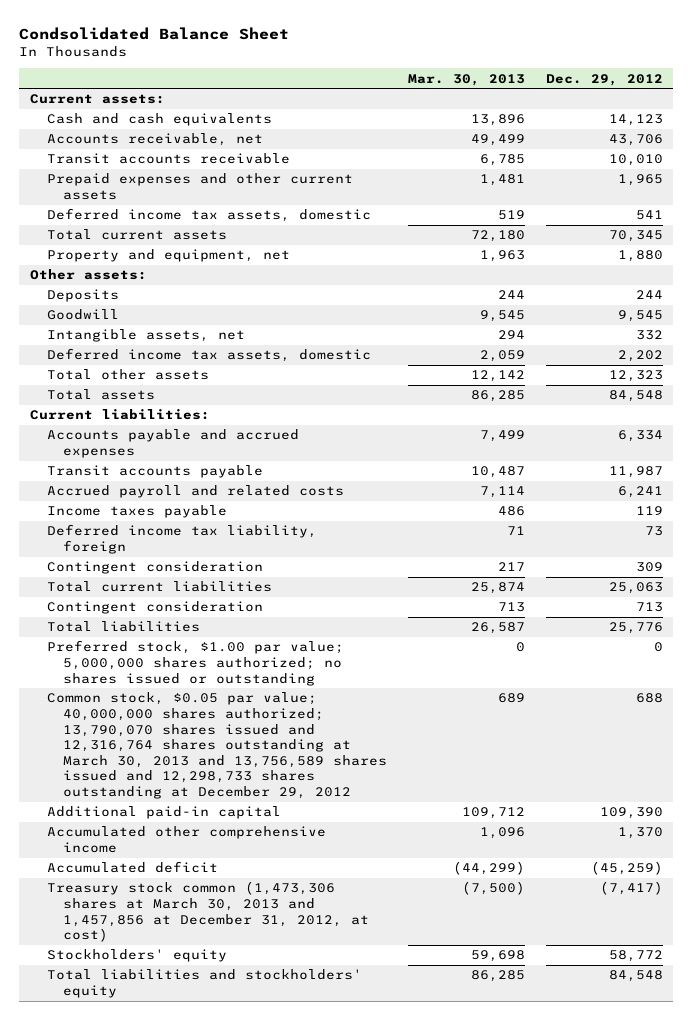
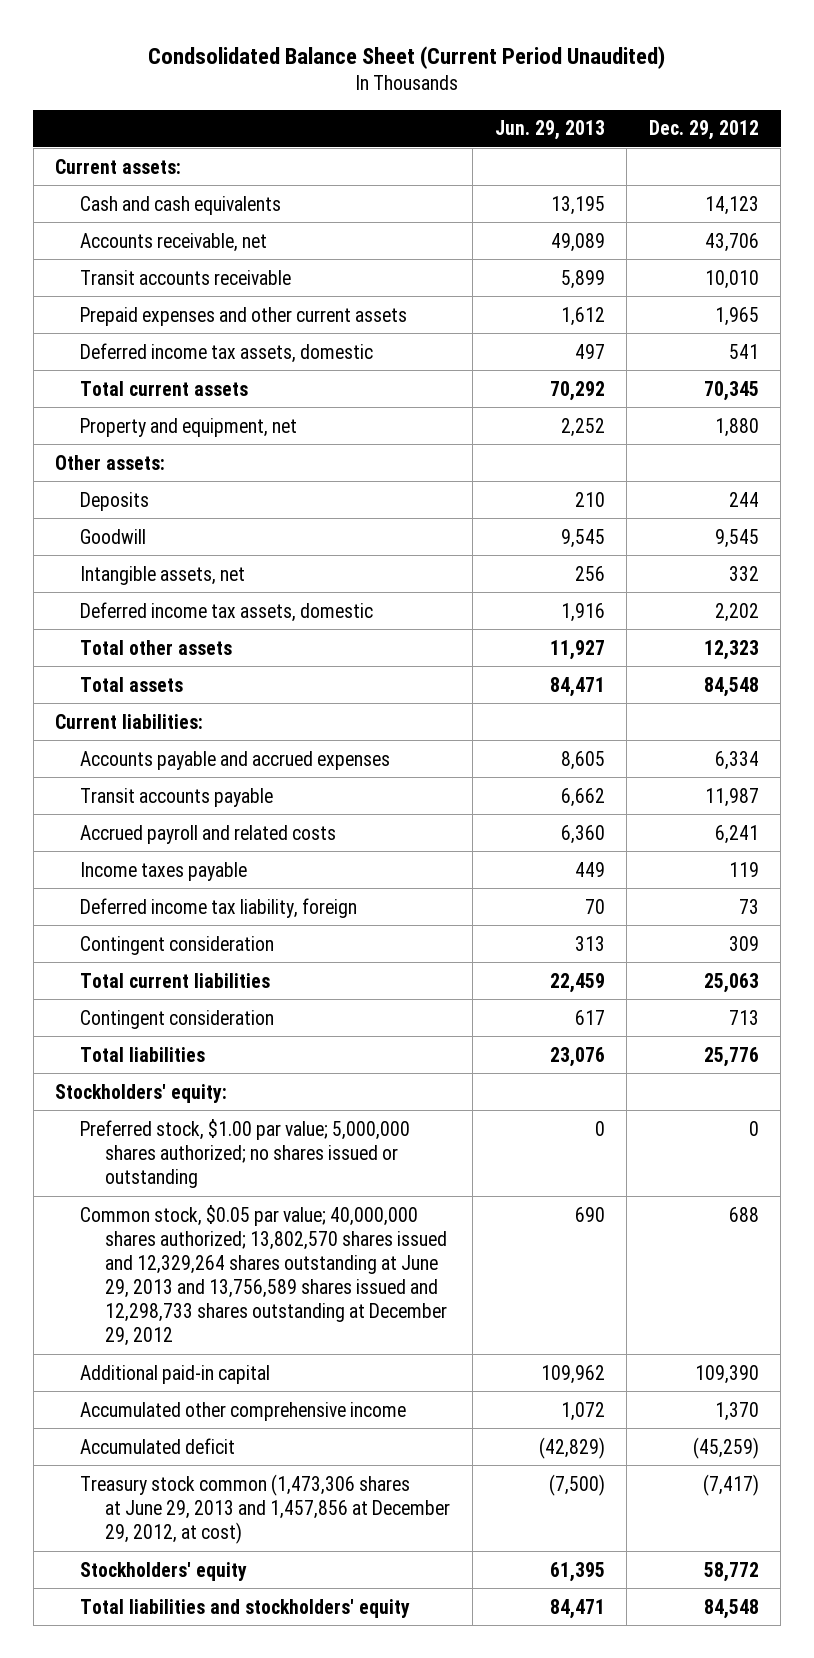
- Condsolidated Balance Sheet
+ Condsolidated Balance Sheet (Current Period Unaudited)
- | Mar. 30, 2013 | Dec. 29, 2012
+ | Jun. 29, 2013 | Dec. 29, 2012
+ Stockholders' equity:
- Common stock, $0.05 par value; 40,000,000 shares authorized; 13,790,070 shares issued and 12,316,764 shares outstanding at March 30, 2013 and 13,756,589 shares issued and 12,298,733 shares outstanding at December 29, 2012 | 689 | 688
+ Common stock, $0.05 par value; 40,000,000 shares authorized; 13,802,570 shares issued and 12,329,264 shares outstanding at June 29, 2013 and 13,756,589 shares issued and 12,298,733 shares outstanding at December 29, 2012 | 690 | 688
- Treasury stock common (1,473,306 shares at March 30, 2013 and 1,457,856 at December 31, 2012, at cost) | (7,500) | (7,417)
+ Treasury stock common (1,473,306 shares at June 29, 2013 and 1,457,856 at December 29, 2012, at cost) | (7,500) | (7,417)

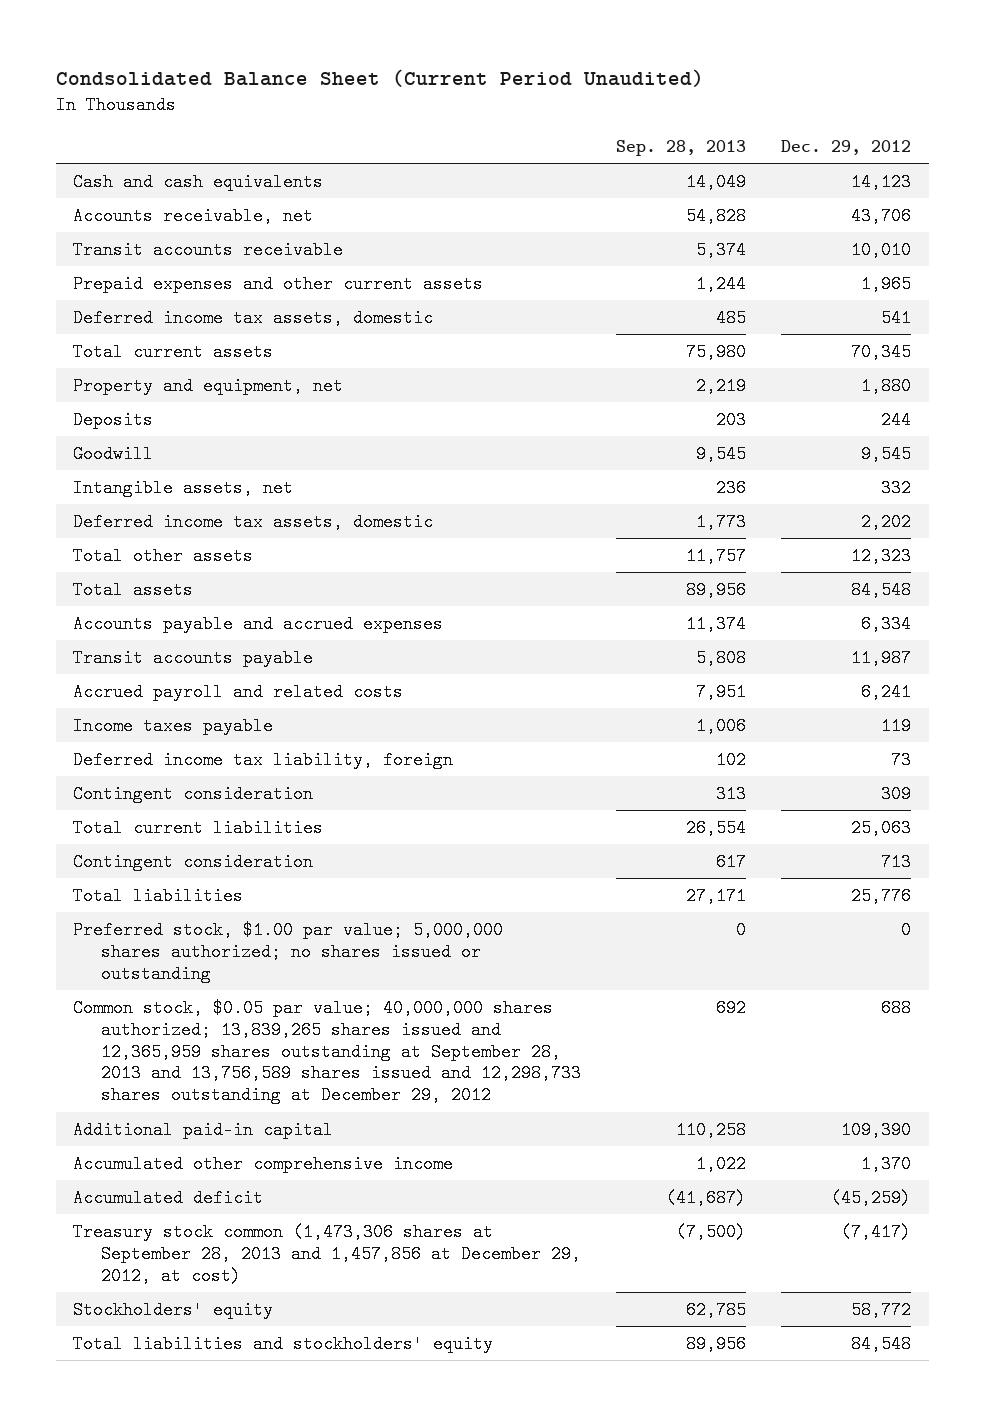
- | Jun. 29, 2013 | Dec. 29, 2012
+ | Sep. 28, 2013 | Dec. 29, 2012
- Current assets:
- Other assets:
- Current liabilities:
- Stockholders' equity:
- Common stock, $0.05 par value; 40,000,000 shares authorized; 13,802,570 shares issued and 12,329,264 shares outstanding at June 29, 2013 and 13,756,589 shares issued and 12,298,733 shares outstanding at December 29, 2012 | 690 | 688
+ Common stock, $0.05 par value; 40,000,000 shares authorized; 13,839,265 shares issued and 12,365,959 shares outstanding at September 28, 2013 and 13,756,589 shares issued and 12,298,733 shares outstanding at December 29, 2012 | 692 | 688
- Treasury stock common (1,473,306 shares at June 29, 2013 and 1,457,856 at December 29, 2012, at cost) | (7,500) | (7,417)
+ Treasury stock common (1,473,306 shares at September 28, 2013 and 1,457,856 at December 29, 2012, at cost) | (7,500) | (7,417)

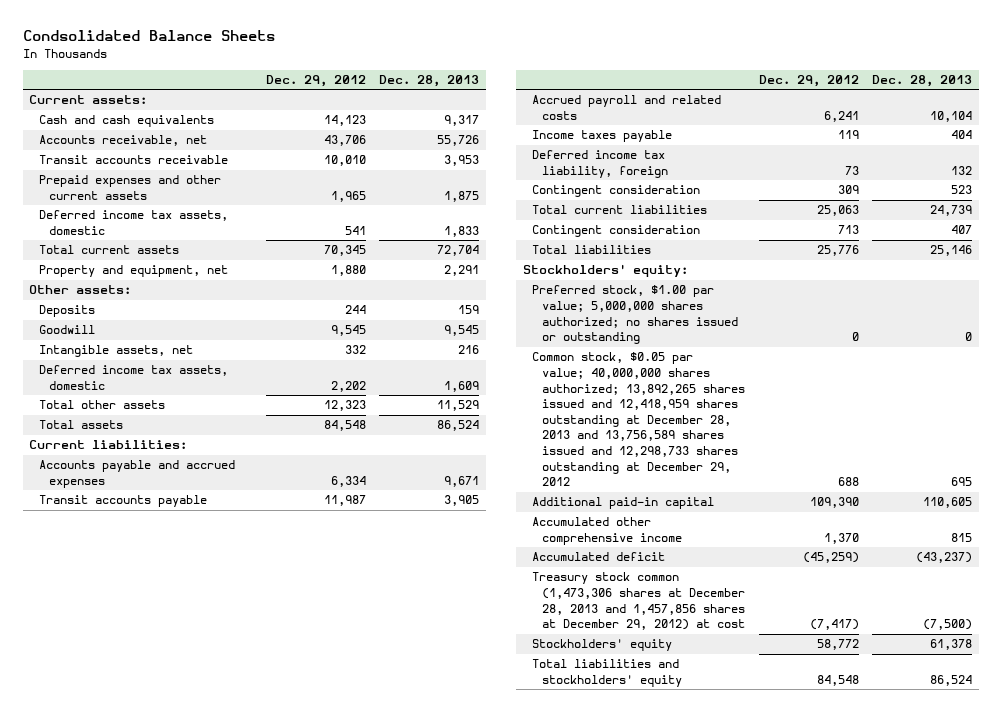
- Condsolidated Balance Sheet (Current Period Unaudited)
+ Condsolidated Balance Sheets
- | Sep. 28, 2013 | Dec. 29, 2012
+ | Dec. 29, 2012 | Dec. 28, 2013
+ Current assets:
+ Other assets:
+ Current liabilities:
+ Stockholders' equity:
- Common stock, $0.05 par value; 40,000,000 shares authorized; 13,839,265 shares issued and 12,365,959 shares outstanding at September 28, 2013 and 13,756,589 shares issued and 12,298,733 shares outstanding at December 29, 2012 | 692 | 688
+ Common stock, $0.05 par value; 40,000,000 shares authorized; 13,892,265 shares issued and 12,418,959 shares outstanding at December 28, 2013 and 13,756,589 shares issued and 12,298,733 shares outstanding at December 29, 2012 | 688 | 695
- Treasury stock common (1,473,306 shares at September 28, 2013 and 1,457,856 at December 29, 2012, at cost) | (7,500) | (7,417)
+ Treasury stock common (1,473,306 shares at December 28, 2013 and 1,457,856 shares at December 29, 2012) at cost | (7,417) | (7,500)

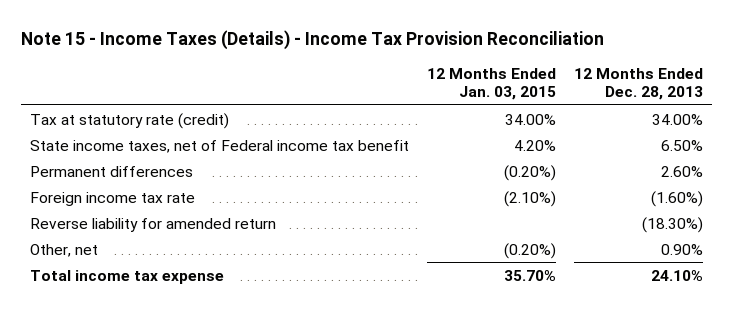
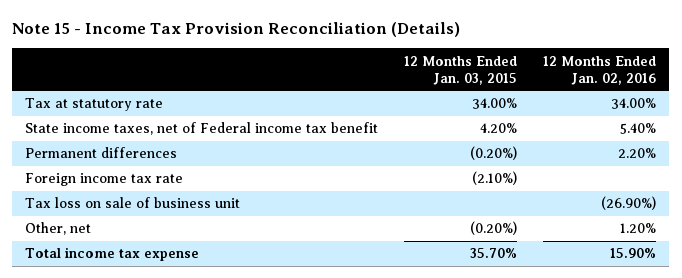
- Note 15 - Income Taxes (Details) - Income Tax Provision Reconciliation
+ Note 15 - Income Tax Provision Reconciliation (Details)
- | 12 Months Ended Jan. 03, 2015 | 12 Months Ended Dec. 28, 2013
+ | 12 Months Ended Jan. 03, 2015 | 12 Months Ended Jan. 02, 2016
- Tax at statutory rate (credit) | 34.00% | 34.00%
+ Tax at statutory rate | 34.00% | 34.00%
- Reverse liability for amended return | | (18.30%)
+ Tax loss on sale of business unit | | (26.90%)

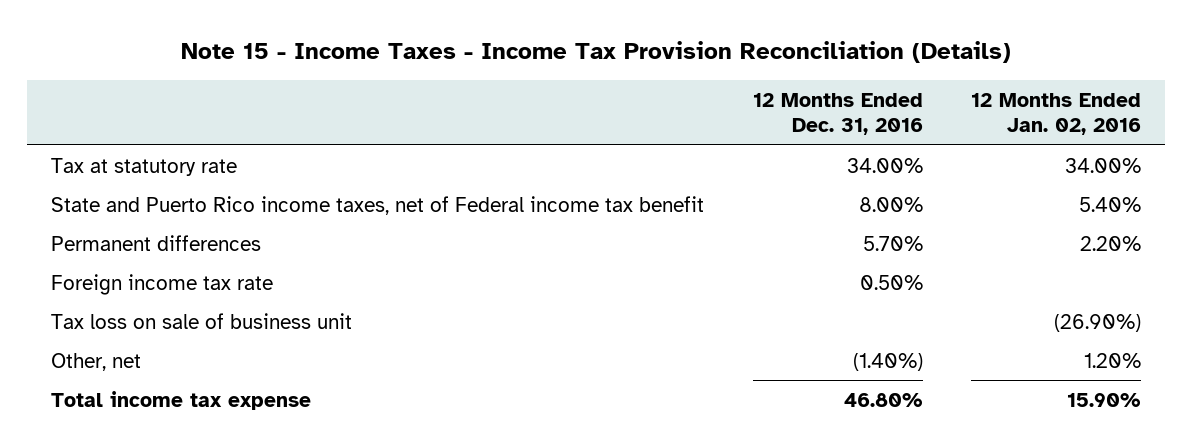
- Note 15 - Income Tax Provision Reconciliation (Details)
+ Note 15 - Income Taxes - Income Tax Provision Reconciliation (Details)
- | 12 Months Ended Jan. 03, 2015 | 12 Months Ended Jan. 02, 2016
+ | 12 Months Ended Dec. 31, 2016 | 12 Months Ended Jan. 02, 2016
- State income taxes, net of Federal income tax benefit | 4.20% | 5.40%
+ State and Puerto Rico income taxes, net of Federal income tax benefit | 8.00% | 5.40%

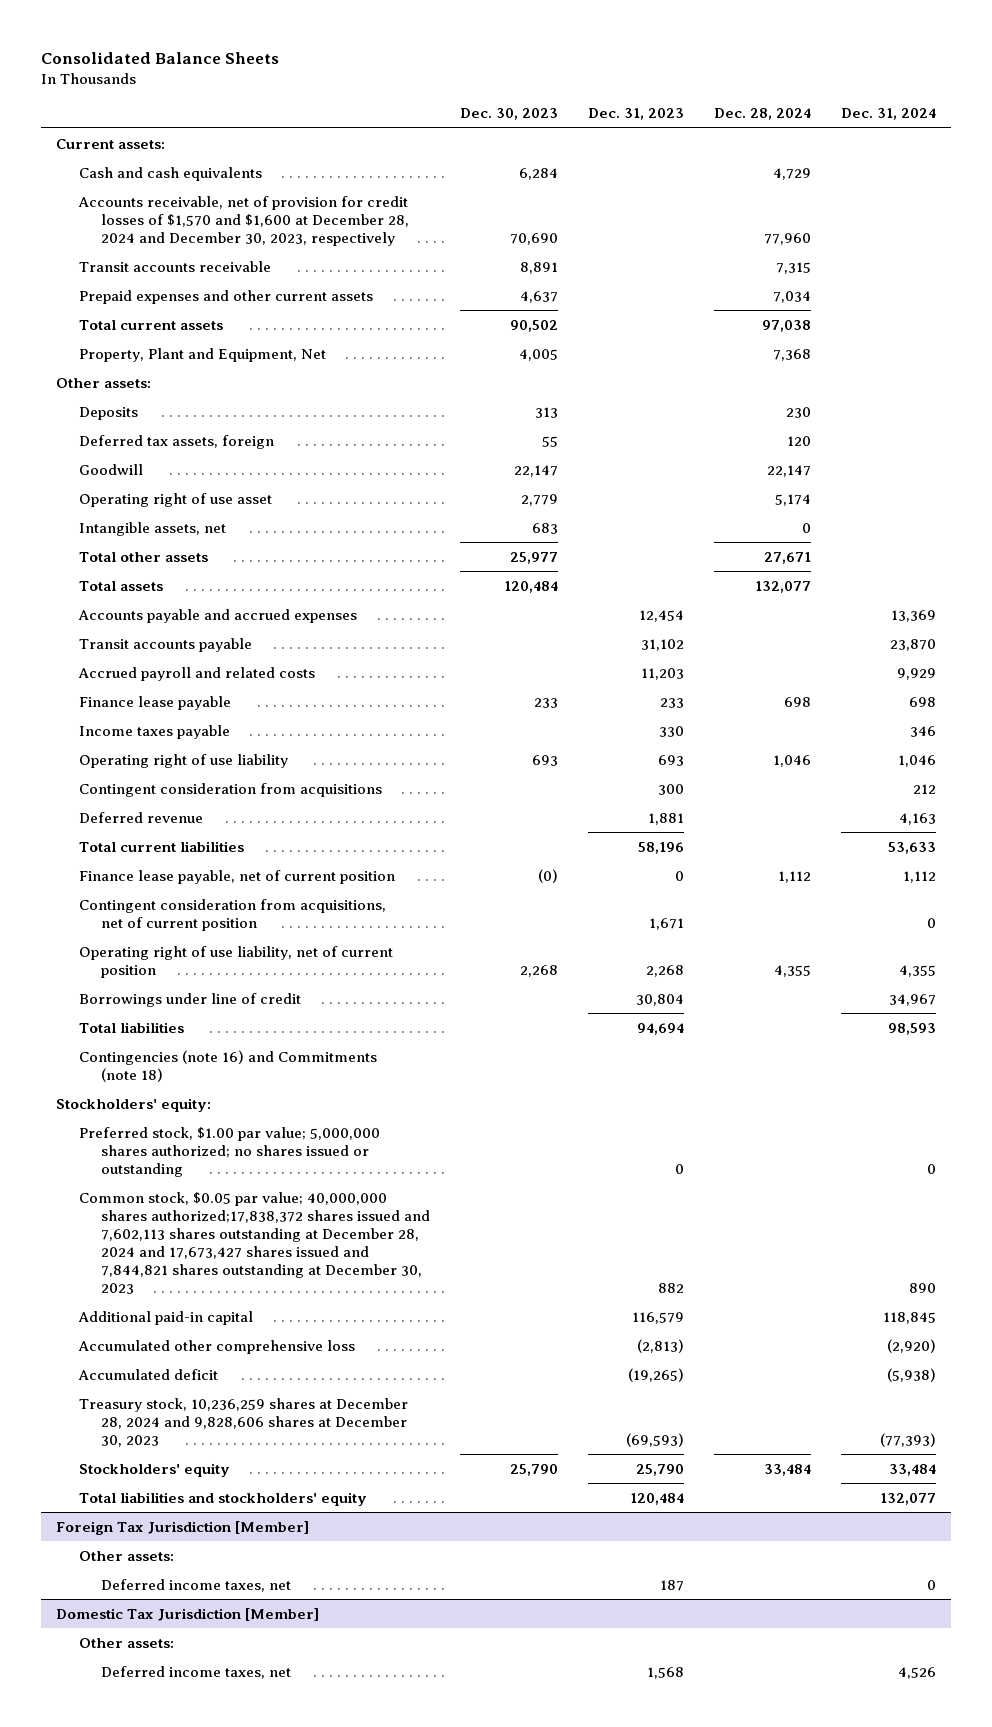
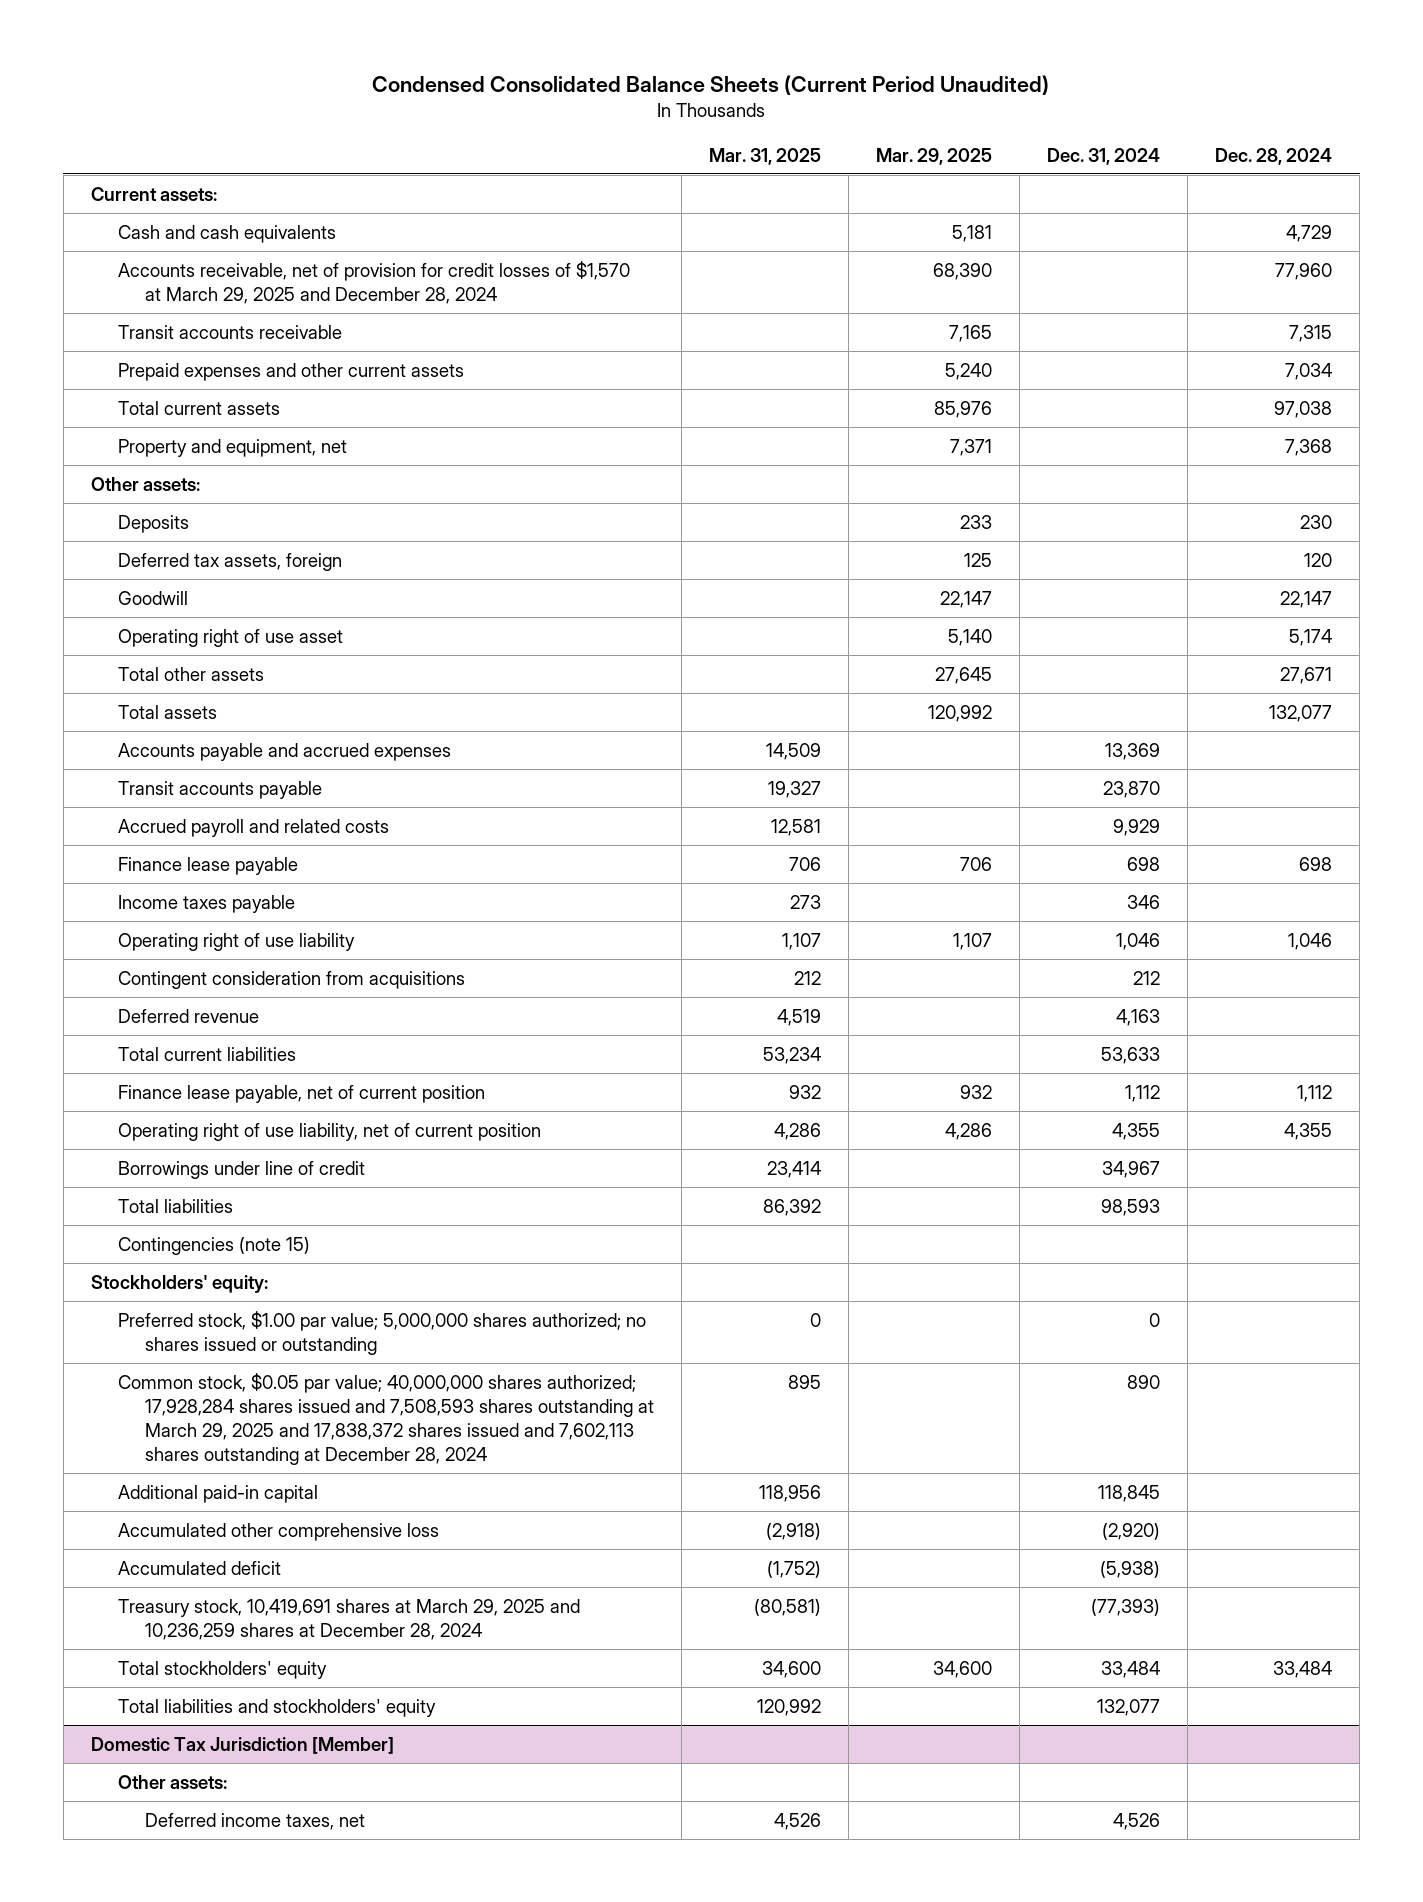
- Consolidated Balance Sheets
+ Condensed Consolidated Balance Sheets (Current Period Unaudited)
- | Dec. 30, 2023 | Dec. 31, 2023 | Dec. 28, 2024 | Dec. 31, 2024
+ | Mar. 31, 2025 | Mar. 29, 2025 | Dec. 31, 2024 | Dec. 28, 2024
- Accounts receivable, net of provision for credit losses of $1,570 and $1,600 at December 28, 2024 and December 30, 2023, respectively | 70,690 | | 77,960 |
+ Accounts receivable, net of provision for credit losses of $1,570 at March 29, 2025 and December 28, 2024 | | 68,390 | | 77,960
- Property, Plant and Equipment, Net | 4,005 | | 7,368 |
+ Property and equipment, net | | 7,371 | | 7,368
- Intangible assets, net | 683 | | 0 |
- Contingent consideration from acquisitions, net of current position | | 1,671 | | 0
- Contingencies (note 16) and Commitments (note 18)
+ Contingencies (note 15)
- Common stock, $0.05 par value; 40,000,000 shares authorized;17,838,372 shares issued and 7,602,113 shares outstanding at December 28, 2024 and 17,673,427 shares issued and 7,844,821 shares outstanding at December 30, 2023 | | 882 | | 890
+ Common stock, $0.05 par value; 40,000,000 shares authorized; 17,928,284 shares issued and 7,508,593 shares outstanding at March 29, 2025 and 17,838,372 shares issued and 7,602,113 shares outstanding at December 28, 2024 | 895 | | 890 |
- Treasury stock, 10,236,259 shares at December 28, 2024 and 9,828,606 shares at December 30, 2023 | | (69,593) | | (77,393)
- Stockholders' equity | 25,790 | 25,790 | 33,484 | 33,484
+ Treasury stock, 10,419,691 shares at March 29, 2025 and 10,236,259 shares at December 28, 2024 | (80,581) | | (77,393) |
+ Total stockholders' equity | 34,600 | 34,600 | 33,484 | 33,484
- Foreign Tax Jurisdiction [Member]
- Other assets:
- Deferred income taxes, net | | 187 | | 0

